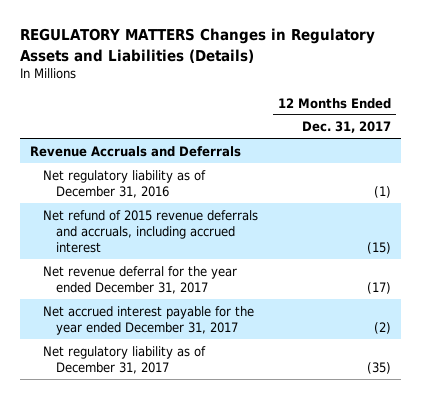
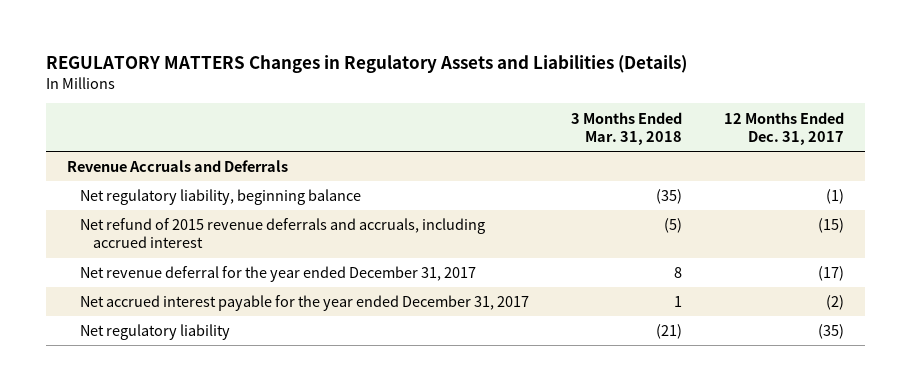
- | 12 Months Ended Dec. 31, 2017
+ | 3 Months Ended Mar. 31, 2018 | 12 Months Ended Dec. 31, 2017
- Net regulatory liability as of December 31, 2016 | (1)
+ Net regulatory liability, beginning balance | (35) | (1)
- Net regulatory liability as of December 31, 2017 | (35)
+ Net regulatory liability | (21) | (35)

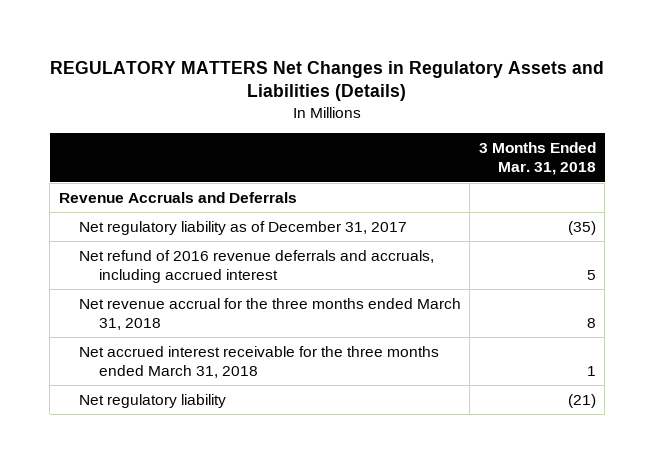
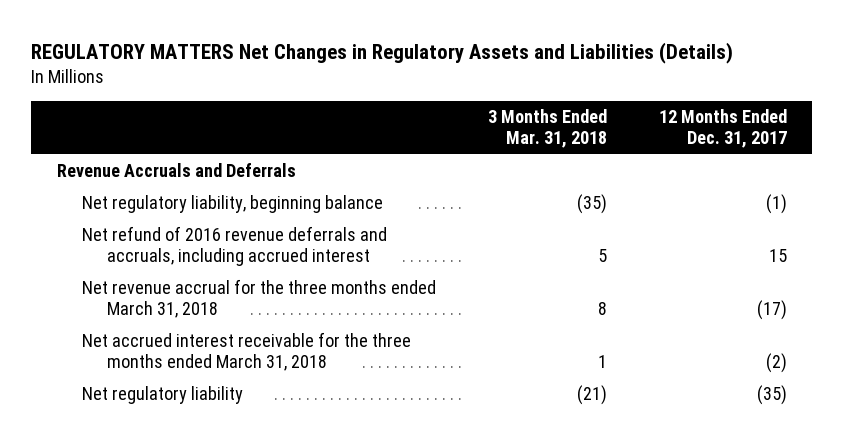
- | 3 Months Ended Mar. 31, 2018
+ | 3 Months Ended Mar. 31, 2018 | 12 Months Ended Dec. 31, 2017
- Net regulatory liability as of December 31, 2017 | (35)
+ Net regulatory liability, beginning balance | (35) | (1)

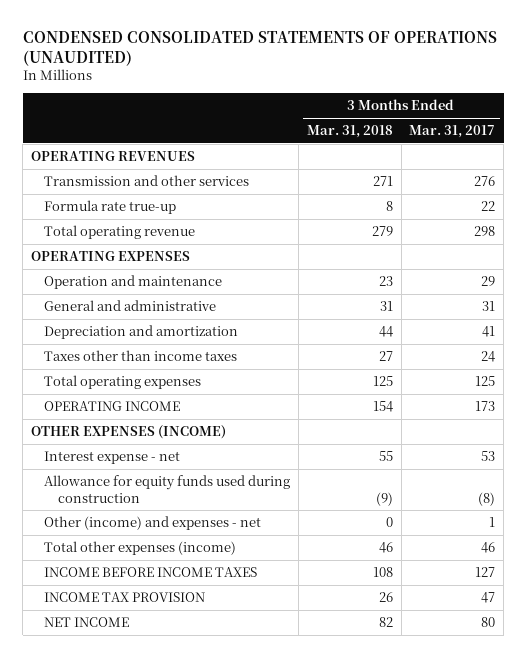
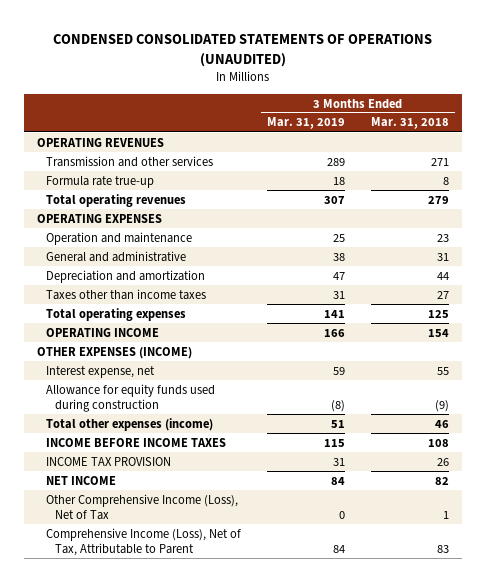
- | 3 Months Ended Mar. 31, 2018 | 3 Months Ended Mar. 31, 2017
+ | 3 Months Ended Mar. 31, 2019 | 3 Months Ended Mar. 31, 2018
- Total operating revenue | 279 | 298
+ Total operating revenues | 307 | 279
- Interest expense - net | 55 | 53
+ Interest expense, net | 59 | 55
- Other (income) and expenses - net | 0 | 1
+ Other Comprehensive Income (Loss), Net of Tax | 0 | 1
+ Comprehensive Income (Loss), Net of Tax, Attributable to Parent | 84 | 83

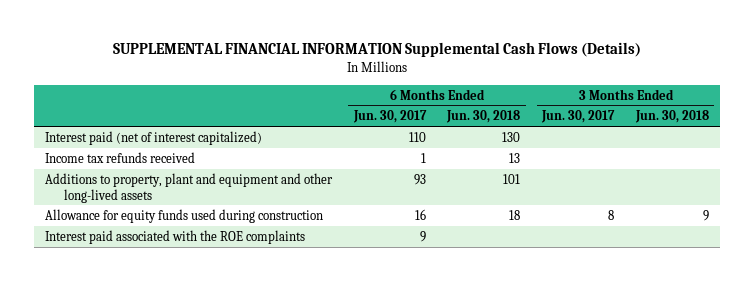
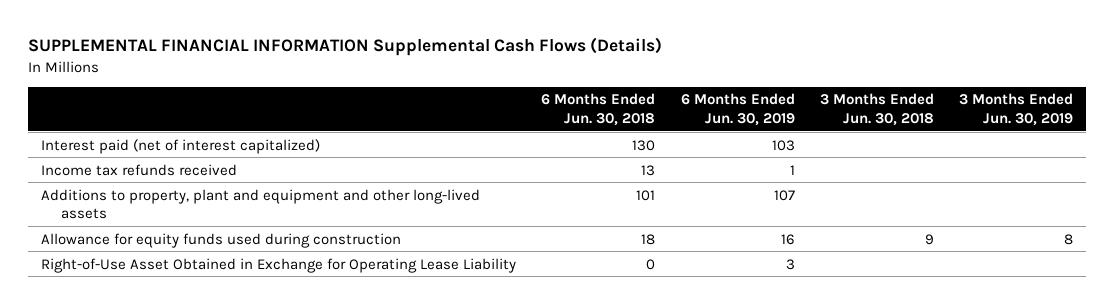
- | 6 Months Ended Jun. 30, 2017 | 6 Months Ended Jun. 30, 2018 | 3 Months Ended Jun. 30, 2017 | 3 Months Ended Jun. 30, 2018
+ | 6 Months Ended Jun. 30, 2018 | 6 Months Ended Jun. 30, 2019 | 3 Months Ended Jun. 30, 2018 | 3 Months Ended Jun. 30, 2019
- Interest paid associated with the ROE complaints | 9 | | |
+ Right-of-Use Asset Obtained in Exchange for Operating Lease Liability | 0 | 3 | |

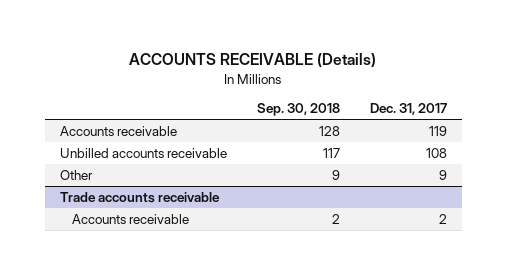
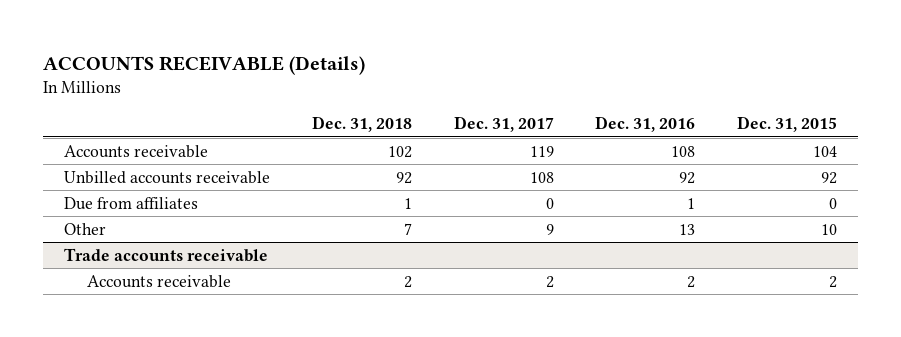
- | Sep. 30, 2018 | Dec. 31, 2017
+ | Dec. 31, 2018 | Dec. 31, 2017 | Dec. 31, 2016 | Dec. 31, 2015
+ Due from affiliates | 1 | 0 | 1 | 0

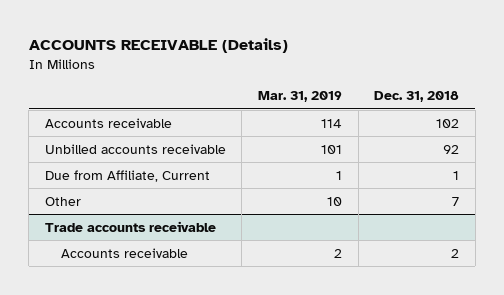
- | Dec. 31, 2018 | Dec. 31, 2017 | Dec. 31, 2016 | Dec. 31, 2015
+ | Mar. 31, 2019 | Dec. 31, 2018
- Due from affiliates | 1 | 0 | 1 | 0
+ Due from Affiliate, Current | 1 | 1

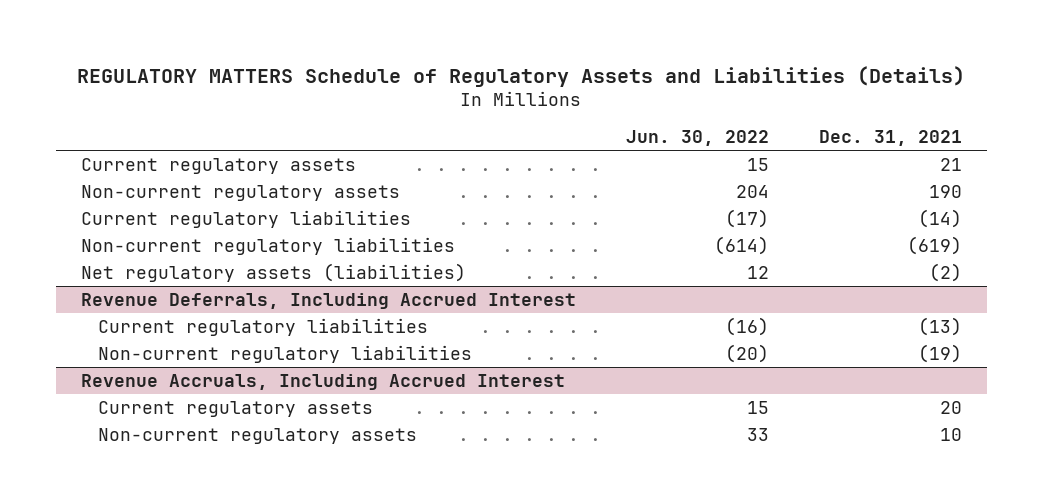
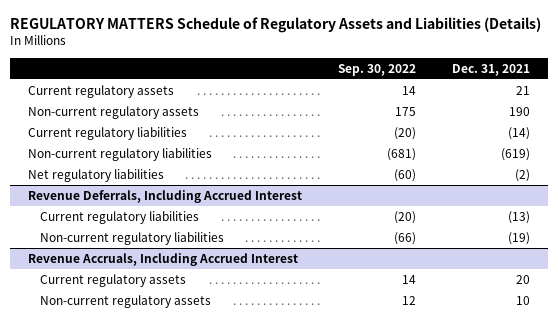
- | Jun. 30, 2022 | Dec. 31, 2021
+ | Sep. 30, 2022 | Dec. 31, 2021
- Net regulatory assets (liabilities) | 12 | (2)
+ Net regulatory liabilities | (60) | (2)

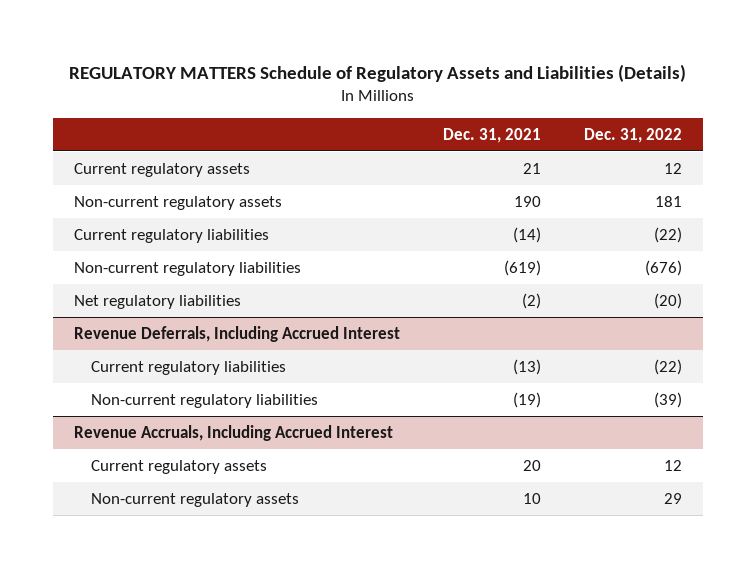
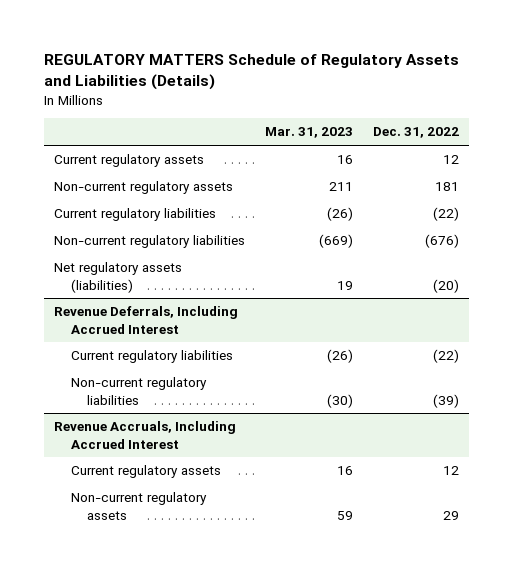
- | Dec. 31, 2021 | Dec. 31, 2022
+ | Mar. 31, 2023 | Dec. 31, 2022
- Net regulatory liabilities | (2) | (20)
+ Net regulatory assets (liabilities) | 19 | (20)

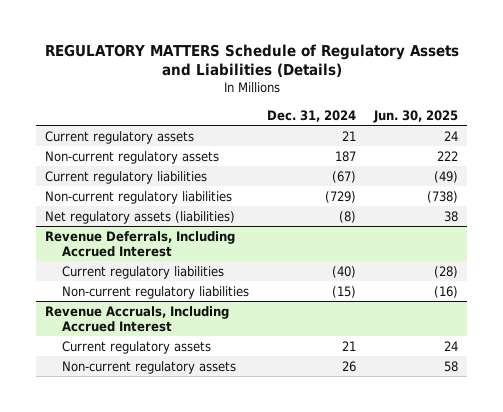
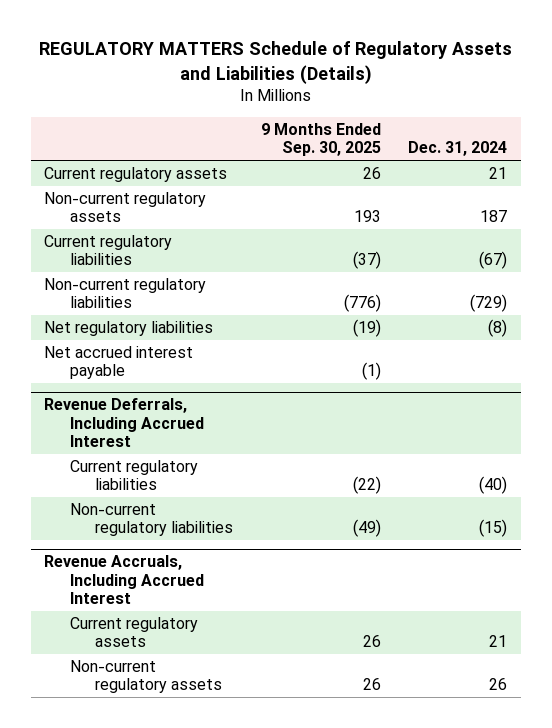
- | Dec. 31, 2024 | Jun. 30, 2025
+ | 9 Months Ended Sep. 30, 2025 | Dec. 31, 2024
- Net regulatory assets (liabilities) | (8) | 38
+ Net regulatory liabilities | (19) | (8)
+ Net accrued interest payable | (1) |

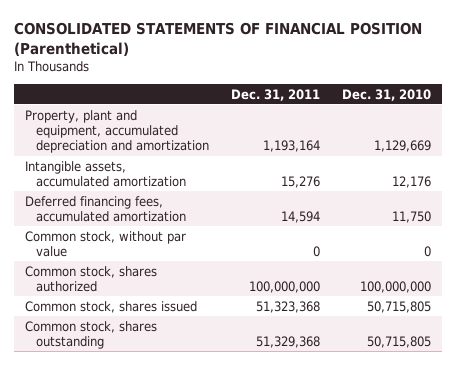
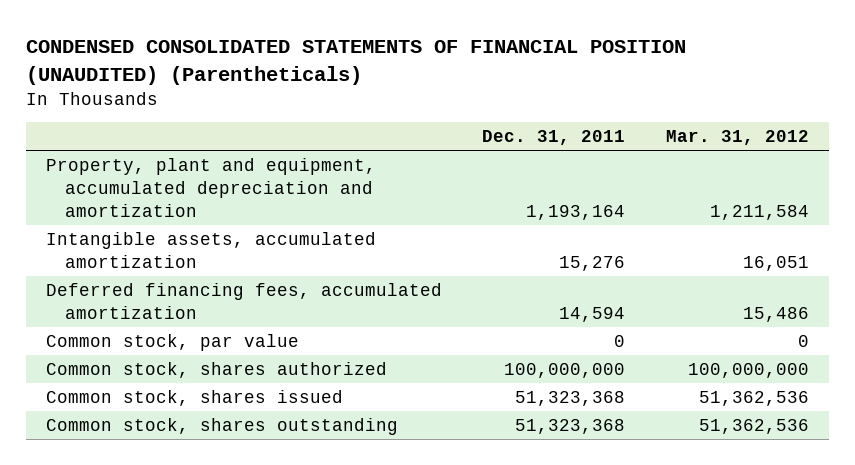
- CONSOLIDATED STATEMENTS OF FINANCIAL POSITION (Parenthetical)
+ CONDENSED CONSOLIDATED STATEMENTS OF FINANCIAL POSITION (UNAUDITED) (Parentheticals)
- | Dec. 31, 2011 | Dec. 31, 2010
+ | Dec. 31, 2011 | Mar. 31, 2012
- Common stock, without par value | 0 | 0
+ Common stock, par value | 0 | 0
- Common stock, shares outstanding | 51,329,368 | 50,715,805
+ Common stock, shares outstanding | 51,323,368 | 51,362,536

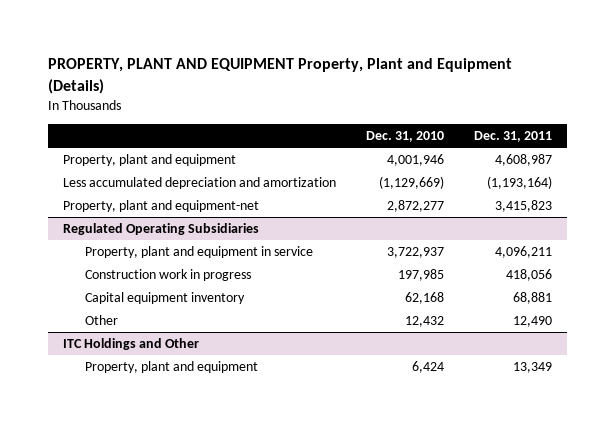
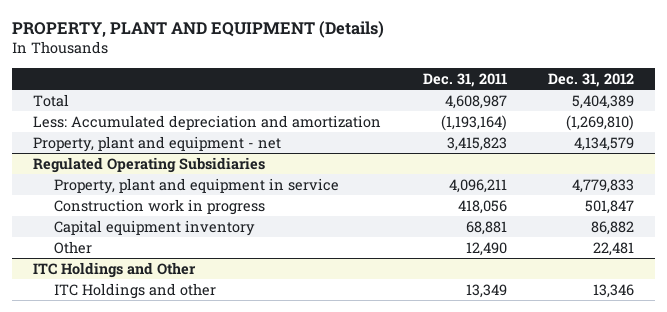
- PROPERTY, PLANT AND EQUIPMENT Property, Plant and Equipment (Details)
+ PROPERTY, PLANT AND EQUIPMENT (Details)
- | Dec. 31, 2010 | Dec. 31, 2011
+ | Dec. 31, 2011 | Dec. 31, 2012
- Property, plant and equipment | 4,001,946 | 4,608,987
- Less accumulated depreciation and amortization | (1,129,669) | (1,193,164)
- Property, plant and equipment-net | 2,872,277 | 3,415,823
+ Total | 4,608,987 | 5,404,389
+ Less: Accumulated depreciation and amortization | (1,193,164) | (1,269,810)
+ Property, plant and equipment - net | 3,415,823 | 4,134,579
@ ITC Holdings and Other
- Property, plant and equipment | 6,424 | 13,349
+ ITC Holdings and other | 13,349 | 13,346

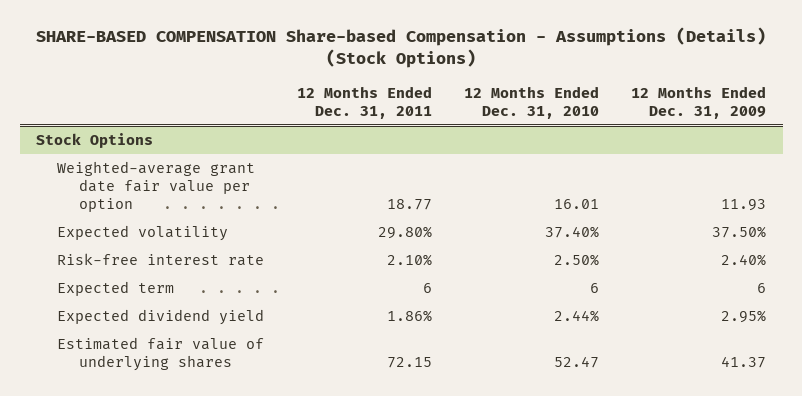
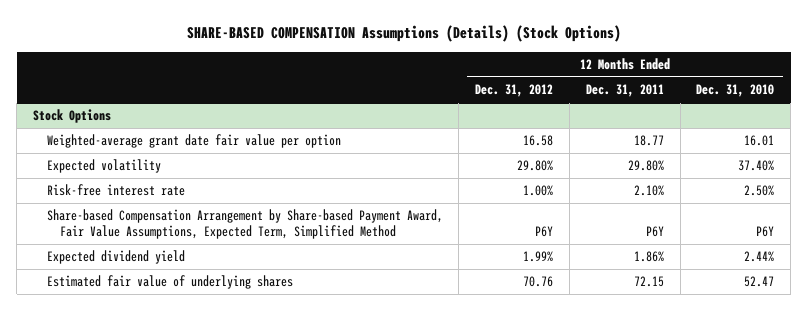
- SHARE-BASED COMPENSATION Share-based Compensation - Assumptions (Details) (Stock Options)
+ SHARE-BASED COMPENSATION Assumptions (Details) (Stock Options)
- | 12 Months Ended Dec. 31, 2011 | 12 Months Ended Dec. 31, 2010 | 12 Months Ended Dec. 31, 2009
+ | 12 Months Ended Dec. 31, 2012 | 12 Months Ended Dec. 31, 2011 | 12 Months Ended Dec. 31, 2010
@ Stock Options
- Expected term | 6 | 6 | 6
+ Share-based Compensation Arrangement by Share-based Payment Award, Fair Value Assumptions, Expected Term, Simplified Method | P6Y | P6Y | P6Y

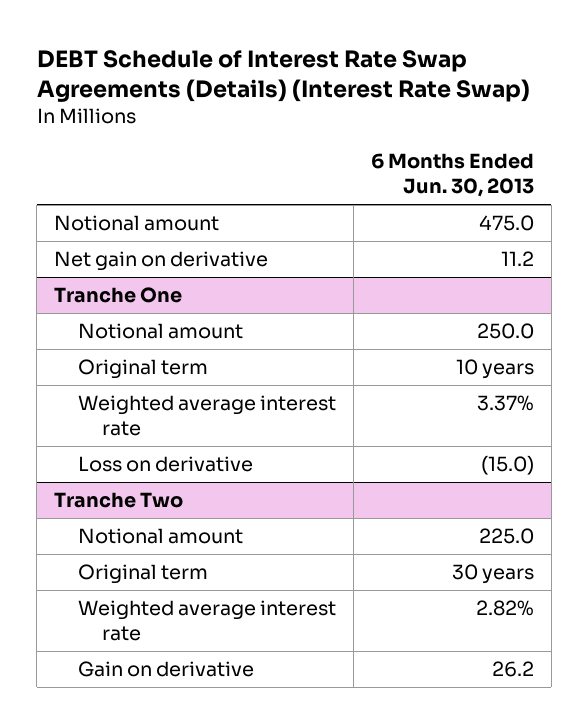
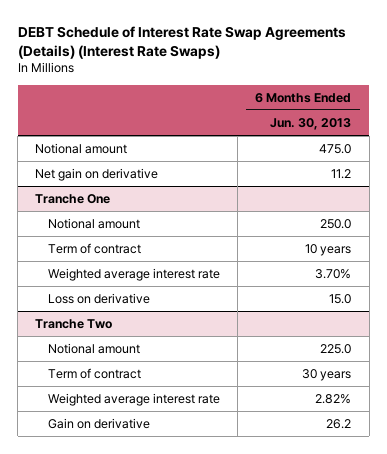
- DEBT Schedule of Interest Rate Swap Agreements (Details) (Interest Rate Swap)
+ DEBT Schedule of Interest Rate Swap Agreements (Details) (Interest Rate Swaps)
@ Tranche One
- Original term | 10 years
- Weighted average interest rate | 3.37%
- Loss on derivative | (15.0)
+ Term of contract | 10 years
+ Weighted average interest rate | 3.70%
+ Loss on derivative | 15.0
@ Tranche Two
- Original term | 30 years
+ Term of contract | 30 years

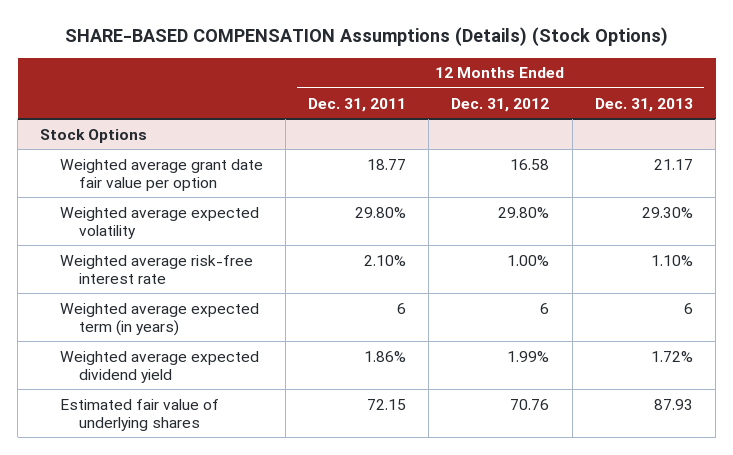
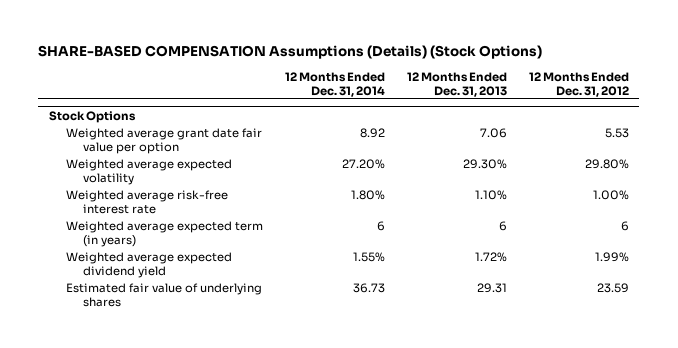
- | 12 Months Ended Dec. 31, 2011 | 12 Months Ended Dec. 31, 2012 | 12 Months Ended Dec. 31, 2013
+ | 12 Months Ended Dec. 31, 2014 | 12 Months Ended Dec. 31, 2013 | 12 Months Ended Dec. 31, 2012
@ Stock Options
- Weighted average grant date fair value per option | 18.77 | 16.58 | 21.17
+ Weighted average grant date fair value per option | 8.92 | 7.06 | 5.53
- Estimated fair value of underlying shares | 72.15 | 70.76 | 87.93
+ Estimated fair value of underlying shares | 36.73 | 29.31 | 23.59

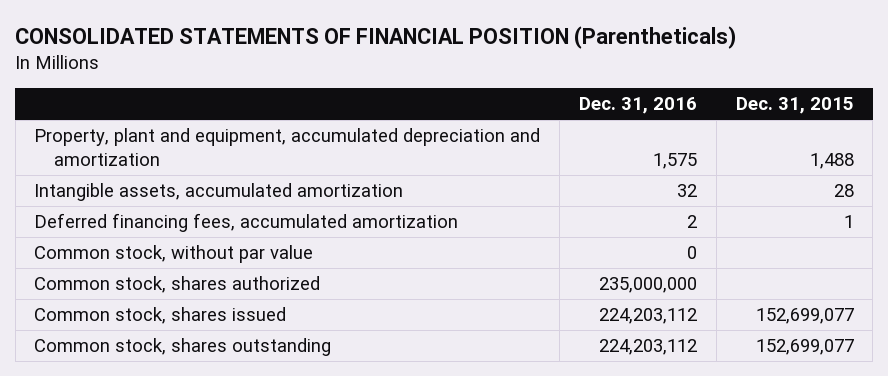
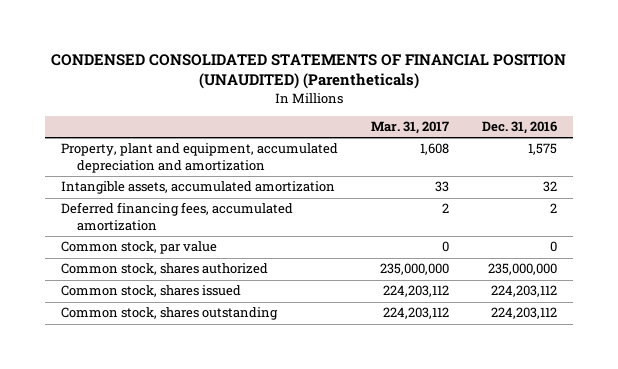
- CONSOLIDATED STATEMENTS OF FINANCIAL POSITION (Parentheticals)
+ CONDENSED CONSOLIDATED STATEMENTS OF FINANCIAL POSITION (UNAUDITED) (Parentheticals)
- | Dec. 31, 2016 | Dec. 31, 2015
+ | Mar. 31, 2017 | Dec. 31, 2016
- Common stock, without par value | 0 |
+ Common stock, par value | 0 | 0

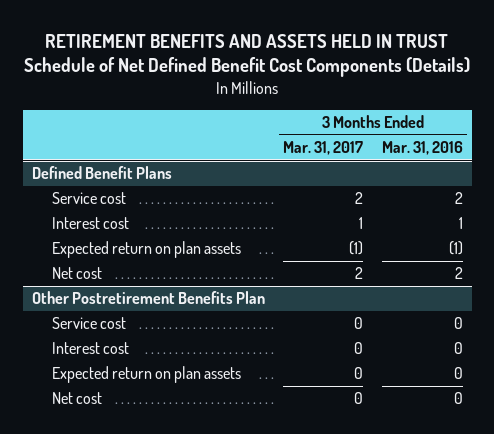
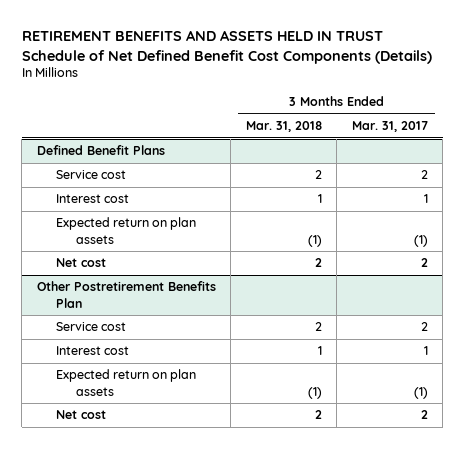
- | 3 Months Ended Mar. 31, 2017 | 3 Months Ended Mar. 31, 2016
+ | 3 Months Ended Mar. 31, 2018 | 3 Months Ended Mar. 31, 2017
@ Other Postretirement Benefits Plan
- Service cost | 0 | 0
- Interest cost | 0 | 0
- Expected return on plan assets | 0 | 0
- Net cost | 0 | 0
+ Service cost | 2 | 2
+ Interest cost | 1 | 1
+ Expected return on plan assets | (1) | (1)
+ Net cost | 2 | 2

